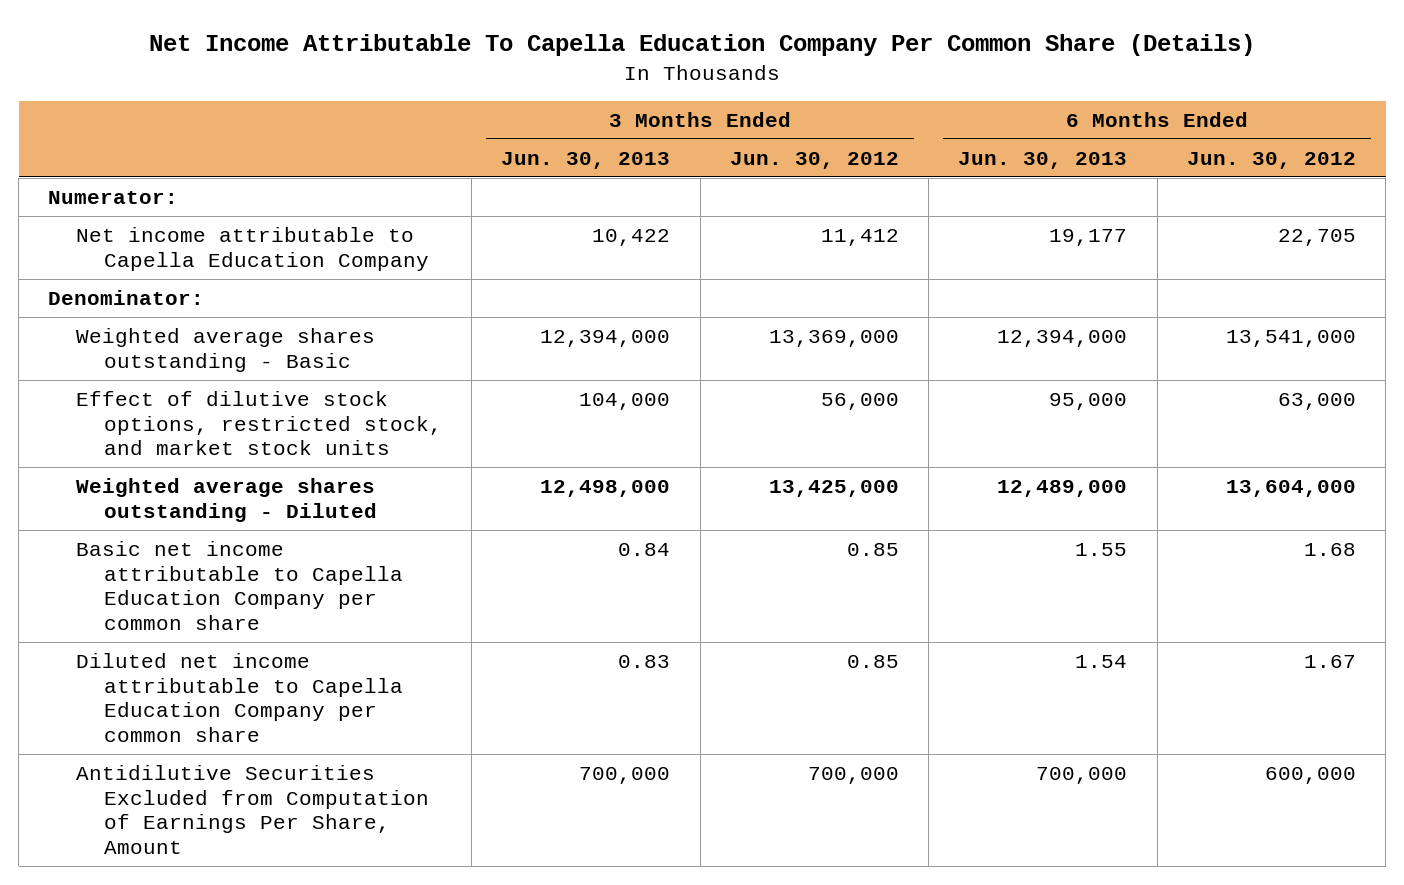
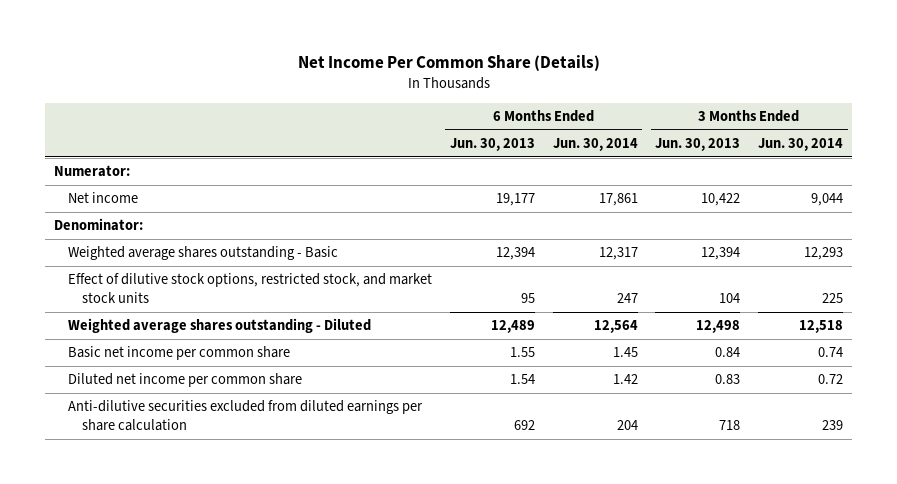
- Net Income Attributable To Capella Education Company Per Common Share (Details)
+ Net Income Per Common Share (Details)
- | 3 Months Ended Jun. 30, 2013 | 3 Months Ended Jun. 30, 2012 | 6 Months Ended Jun. 30, 2013 | 6 Months Ended Jun. 30, 2012
+ | 6 Months Ended Jun. 30, 2013 | 6 Months Ended Jun. 30, 2014 | 3 Months Ended Jun. 30, 2013 | 3 Months Ended Jun. 30, 2014
- Net income attributable to Capella Education Company | 10,422 | 11,412 | 19,177 | 22,705
+ Net income | 19,177 | 17,861 | 10,422 | 9,044
- Weighted average shares outstanding - Basic | 12,394,000 | 13,369,000 | 12,394,000 | 13,541,000
- Effect of dilutive stock options, restricted stock, and market stock units | 104,000 | 56,000 | 95,000 | 63,000
- Weighted average shares outstanding - Diluted | 12,498,000 | 13,425,000 | 12,489,000 | 13,604,000
- Basic net income attributable to Capella Education Company per common share | 0.84 | 0.85 | 1.55 | 1.68
- Diluted net income attributable to Capella Education Company per common share | 0.83 | 0.85 | 1.54 | 1.67
- Antidilutive Securities Excluded from Computation of Earnings Per Share, Amount | 700,000 | 700,000 | 700,000 | 600,000
+ Weighted average shares outstanding - Basic | 12,394 | 12,317 | 12,394 | 12,293
+ Effect of dilutive stock options, restricted stock, and market stock units | 95 | 247 | 104 | 225
+ Weighted average shares outstanding - Diluted | 12,489 | 12,564 | 12,498 | 12,518
+ Basic net income per common share | 1.55 | 1.45 | 0.84 | 0.74
+ Diluted net income per common share | 1.54 | 1.42 | 0.83 | 0.72
+ Anti-dilutive securities excluded from diluted earnings per share calculation | 692 | 204 | 718 | 239

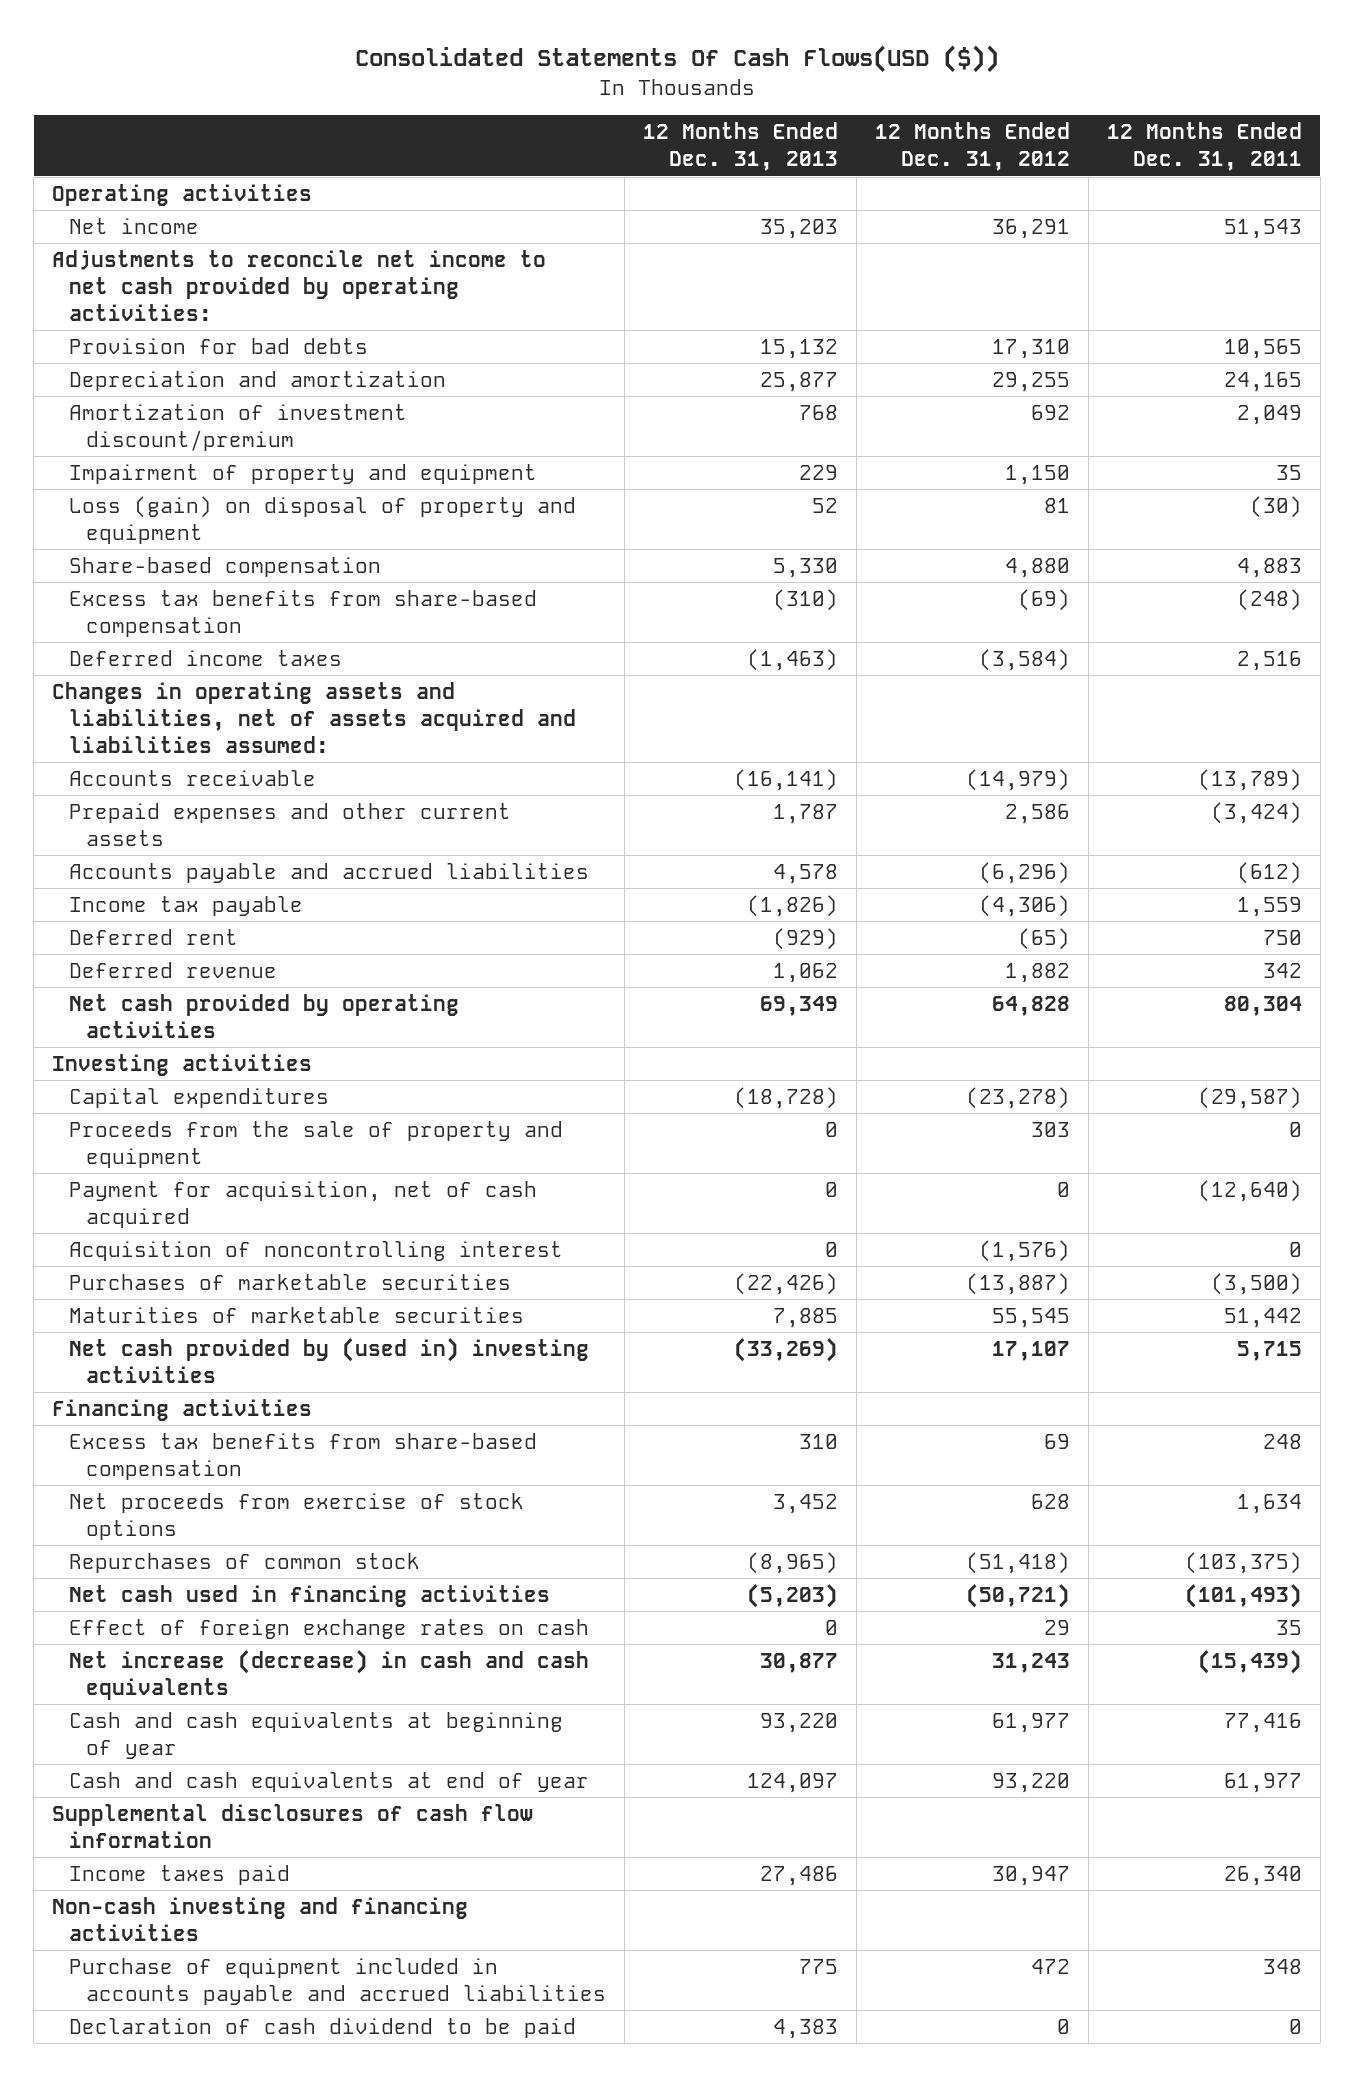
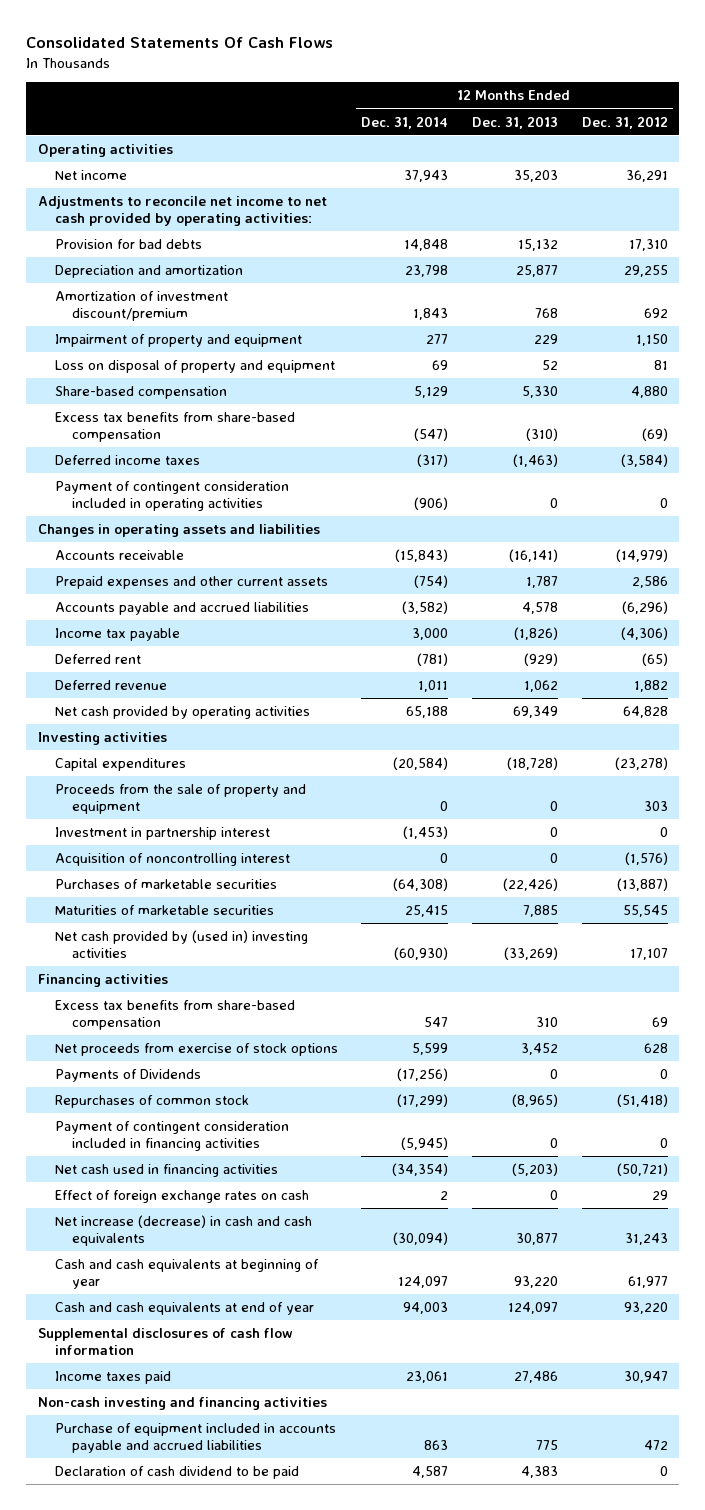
- Consolidated Statements Of Cash Flows(USD ($))
+ Consolidated Statements Of Cash Flows
- | 12 Months Ended Dec. 31, 2013 | 12 Months Ended Dec. 31, 2012 | 12 Months Ended Dec. 31, 2011
+ | 12 Months Ended Dec. 31, 2014 | 12 Months Ended Dec. 31, 2013 | 12 Months Ended Dec. 31, 2012
- Loss (gain) on disposal of property and equipment | 52 | 81 | (30)
+ Loss on disposal of property and equipment | 69 | 52 | 81
- Changes in operating assets and liabilities, net of assets acquired and liabilities assumed:
+ Payment of contingent consideration included in operating activities | (906) | 0 | 0
+ Changes in operating assets and liabilities
- Payment for acquisition, net of cash acquired | 0 | 0 | (12,640)
+ Investment in partnership interest | (1,453) | 0 | 0
+ Payments of Dividends | (17,256) | 0 | 0
+ Payment of contingent consideration included in financing activities | (5,945) | 0 | 0

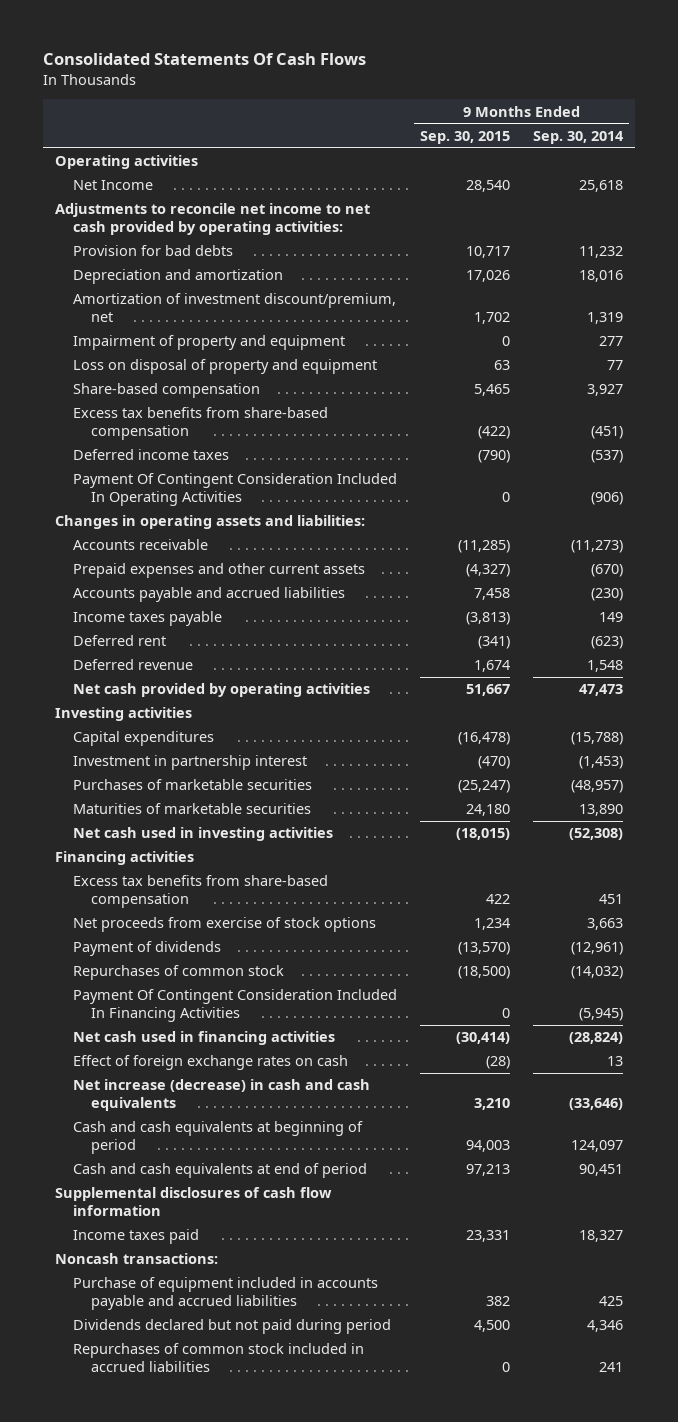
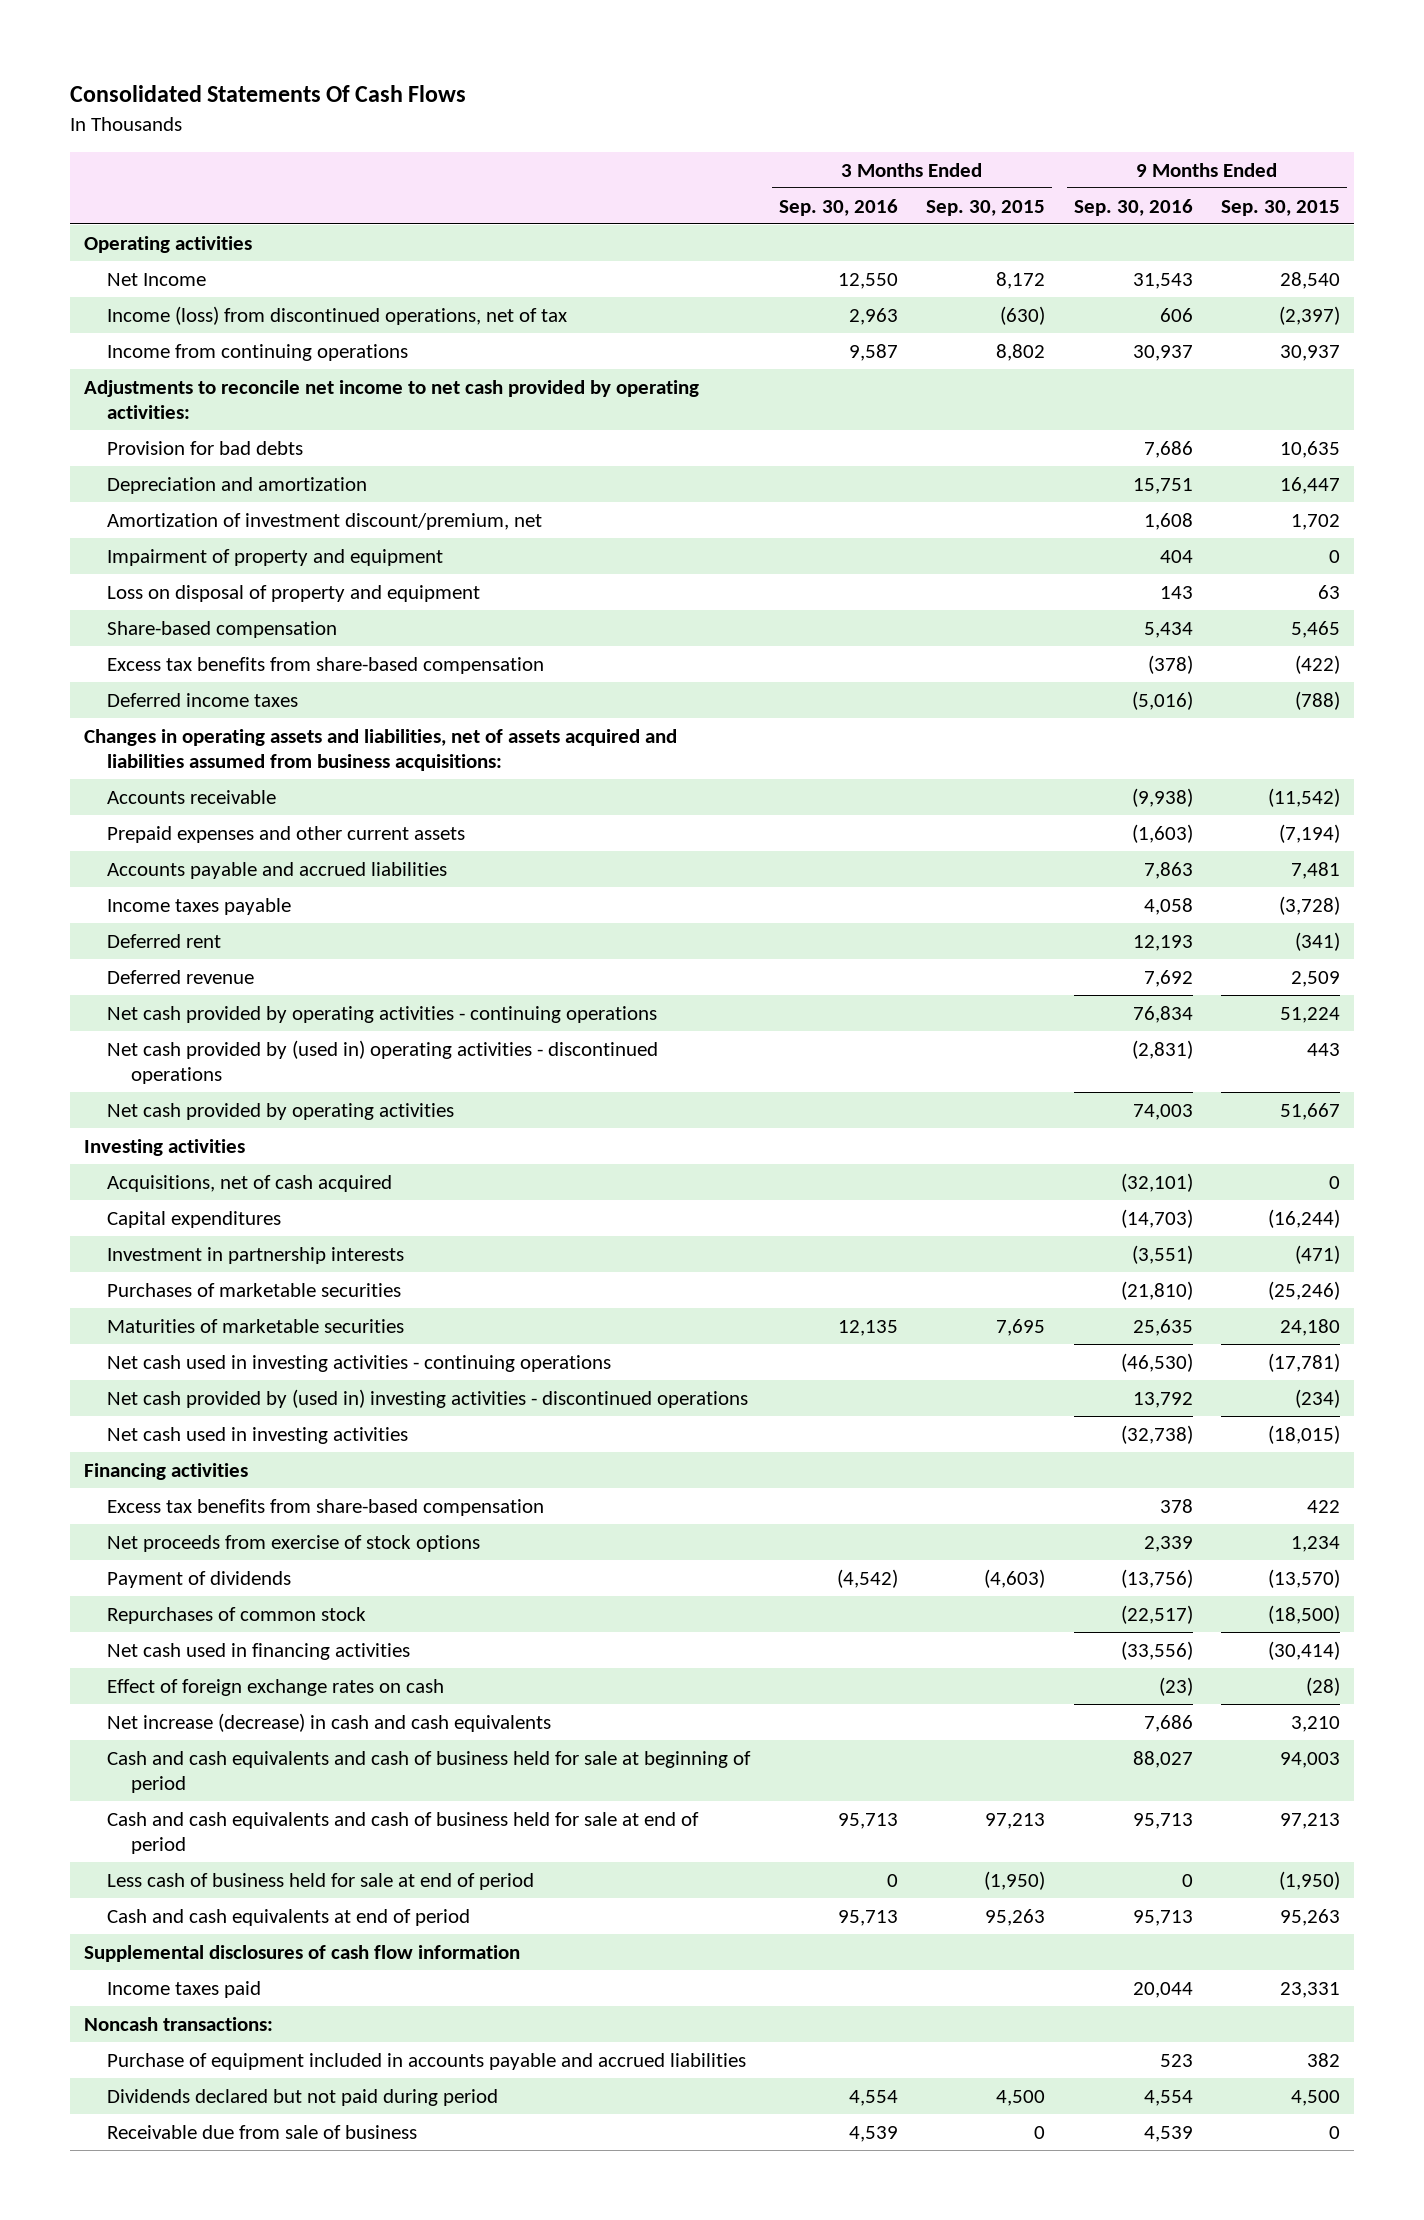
- | 9 Months Ended Sep. 30, 2015 | 9 Months Ended Sep. 30, 2014
+ | 3 Months Ended Sep. 30, 2016 | 3 Months Ended Sep. 30, 2015 | 9 Months Ended Sep. 30, 2016 | 9 Months Ended Sep. 30, 2015
+ Income (loss) from discontinued operations, net of tax | 2,963 | (630) | 606 | (2,397)
+ Income from continuing operations | 9,587 | 8,802 | 30,937 | 30,937
- Provision for bad debts | 10,717 | 11,232
- Depreciation and amortization | 17,026 | 18,016
+ Provision for bad debts | | | 7,686 | 10,635
+ Depreciation and amortization | | | 15,751 | 16,447
- Deferred income taxes | (790) | (537)
- Payment Of Contingent Consideration Included In Operating Activities | 0 | (906)
- Changes in operating assets and liabilities:
- Accounts receivable | (11,285) | (11,273)
- Prepaid expenses and other current assets | (4,327) | (670)
- Accounts payable and accrued liabilities | 7,458 | (230)
- Income taxes payable | (3,813) | 149
+ Deferred income taxes | | | (5,016) | (788)
+ Changes in operating assets and liabilities, net of assets acquired and liabilities assumed from business acquisitions:
+ Accounts receivable | | | (9,938) | (11,542)
+ Prepaid expenses and other current assets | | | (1,603) | (7,194)
+ Accounts payable and accrued liabilities | | | 7,863 | 7,481
+ Income taxes payable | | | 4,058 | (3,728)
- Deferred revenue | 1,674 | 1,548
+ Deferred revenue | | | 7,692 | 2,509
+ Net cash provided by operating activities - continuing operations | | | 76,834 | 51,224
+ Net cash provided by (used in) operating activities - discontinued operations | | | (2,831) | 443
- Capital expenditures | (16,478) | (15,788)
- Investment in partnership interest | (470) | (1,453)
- Purchases of marketable securities | (25,247) | (48,957)
+ Acquisitions, net of cash acquired | | | (32,101) | 0
+ Capital expenditures | | | (14,703) | (16,244)
+ Investment in partnership interests | | | (3,551) | (471)
+ Purchases of marketable securities | | | (21,810) | (25,246)
+ Net cash used in investing activities - continuing operations | | | (46,530) | (17,781)
+ Net cash provided by (used in) investing activities - discontinued operations | | | 13,792 | (234)
- Payment Of Contingent Consideration Included In Financing Activities | 0 | (5,945)
- Cash and cash equivalents at beginning of period | 94,003 | 124,097
- Cash and cash equivalents at end of period | 97,213 | 90,451
+ Cash and cash equivalents and cash of business held for sale at beginning of period | | | 88,027 | 94,003
+ Cash and cash equivalents and cash of business held for sale at end of period | 95,713 | 97,213 | 95,713 | 97,213
+ Less cash of business held for sale at end of period | 0 | (1,950) | 0 | (1,950)
+ Cash and cash equivalents at end of period | 95,713 | 95,263 | 95,713 | 95,263
- Repurchases of common stock included in accrued liabilities | 0 | 241
+ Receivable due from sale of business | 4,539 | 0 | 4,539 | 0

